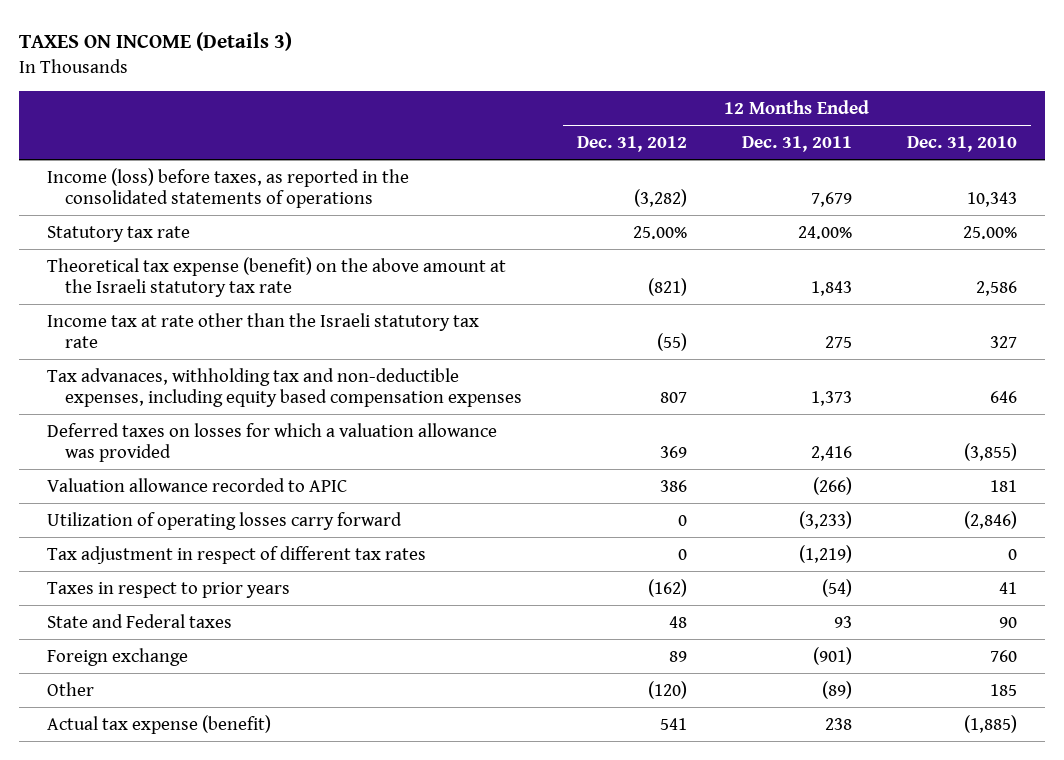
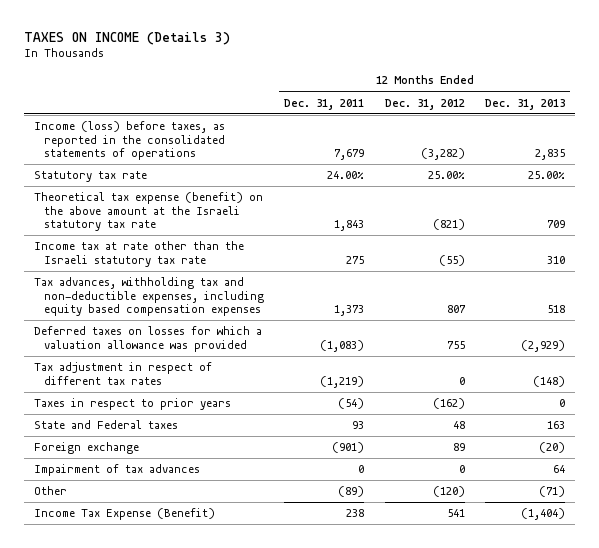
- | 12 Months Ended Dec. 31, 2012 | 12 Months Ended Dec. 31, 2011 | 12 Months Ended Dec. 31, 2010
+ | 12 Months Ended Dec. 31, 2011 | 12 Months Ended Dec. 31, 2012 | 12 Months Ended Dec. 31, 2013
- Tax advanaces, withholding tax and non-deductible expenses, including equity based compensation expenses | 807 | 1,373 | 646
- Deferred taxes on losses for which a valuation allowance was provided | 369 | 2,416 | (3,855)
- Valuation allowance recorded to APIC | 386 | (266) | 181
- Utilization of operating losses carry forward | 0 | (3,233) | (2,846)
+ Tax advances, withholding tax and non-deductible expenses, including equity based compensation expenses | 1,373 | 807 | 518
+ Deferred taxes on losses for which a valuation allowance was provided | (1,083) | 755 | (2,929)
+ Impairment of tax advances | 0 | 0 | 64
- Actual tax expense (benefit) | 541 | 238 | (1,885)
+ Income Tax Expense (Benefit) | 238 | 541 | (1,404)

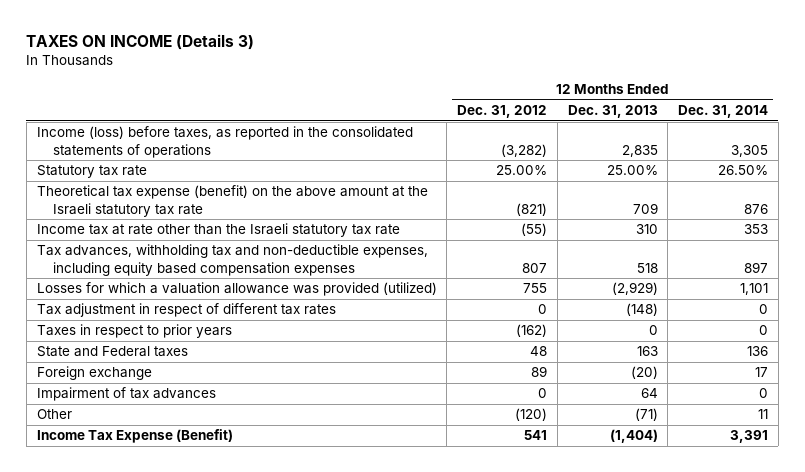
- | 12 Months Ended Dec. 31, 2011 | 12 Months Ended Dec. 31, 2012 | 12 Months Ended Dec. 31, 2013
+ | 12 Months Ended Dec. 31, 2012 | 12 Months Ended Dec. 31, 2013 | 12 Months Ended Dec. 31, 2014
- Deferred taxes on losses for which a valuation allowance was provided | (1,083) | 755 | (2,929)
+ Losses for which a valuation allowance was provided (utilized) | 755 | (2,929) | 1,101

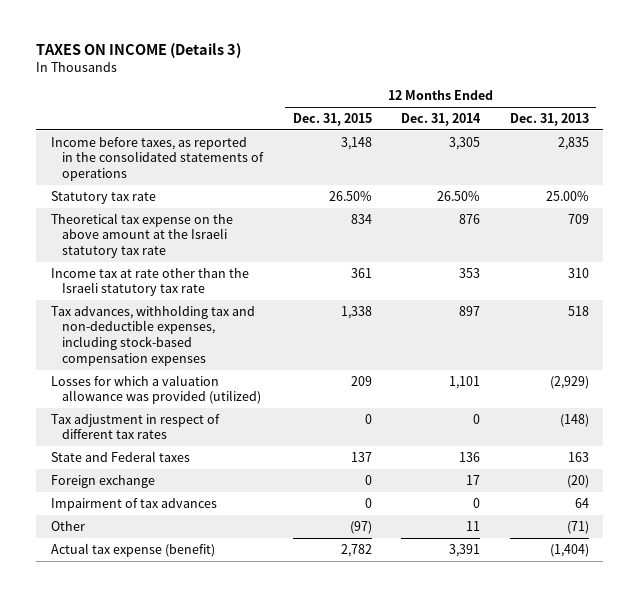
- | 12 Months Ended Dec. 31, 2012 | 12 Months Ended Dec. 31, 2013 | 12 Months Ended Dec. 31, 2014
+ | 12 Months Ended Dec. 31, 2015 | 12 Months Ended Dec. 31, 2014 | 12 Months Ended Dec. 31, 2013
- Income (loss) before taxes, as reported in the consolidated statements of operations | (3,282) | 2,835 | 3,305
+ Income before taxes, as reported in the consolidated statements of operations | 3,148 | 3,305 | 2,835
- Theoretical tax expense (benefit) on the above amount at the Israeli statutory tax rate | (821) | 709 | 876
+ Theoretical tax expense on the above amount at the Israeli statutory tax rate | 834 | 876 | 709
- Tax advances, withholding tax and non-deductible expenses, including equity based compensation expenses | 807 | 518 | 897
+ Tax advances, withholding tax and non-deductible expenses, including stock-based compensation expenses | 1,338 | 897 | 518
- Taxes in respect to prior years | (162) | 0 | 0
- Income Tax Expense (Benefit) | 541 | (1,404) | 3,391
+ Actual tax expense (benefit) | 2,782 | 3,391 | (1,404)

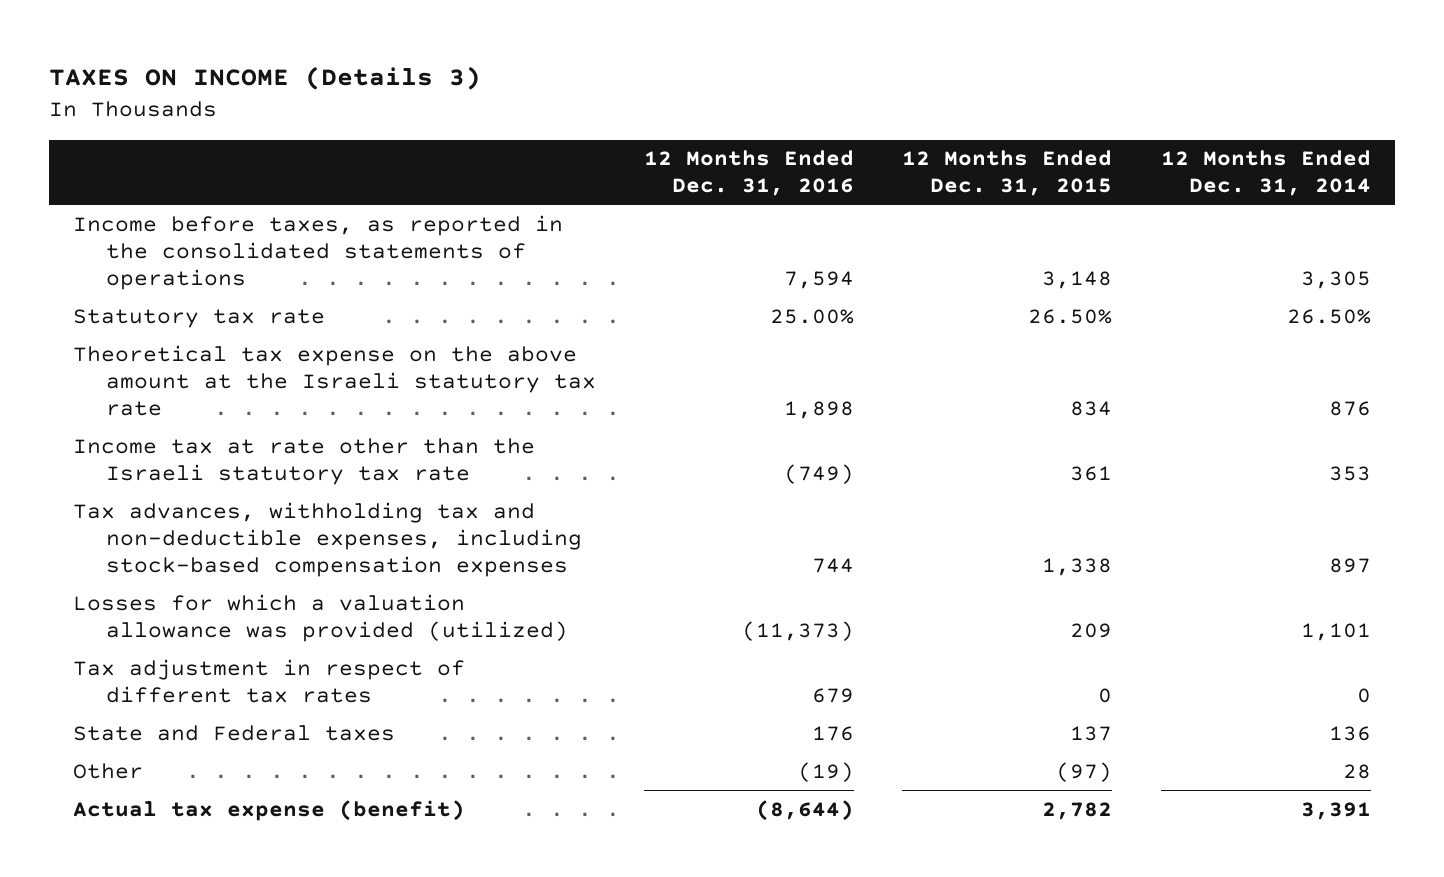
- | 12 Months Ended Dec. 31, 2015 | 12 Months Ended Dec. 31, 2014 | 12 Months Ended Dec. 31, 2013
+ | 12 Months Ended Dec. 31, 2016 | 12 Months Ended Dec. 31, 2015 | 12 Months Ended Dec. 31, 2014
- Foreign exchange | 0 | 17 | (20)
- Impairment of tax advances | 0 | 0 | 64
- Other | (97) | 11 | (71)
+ Other | (19) | (97) | 28

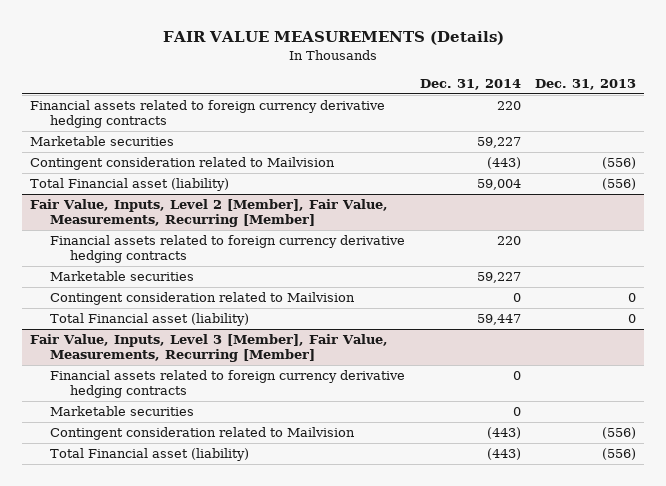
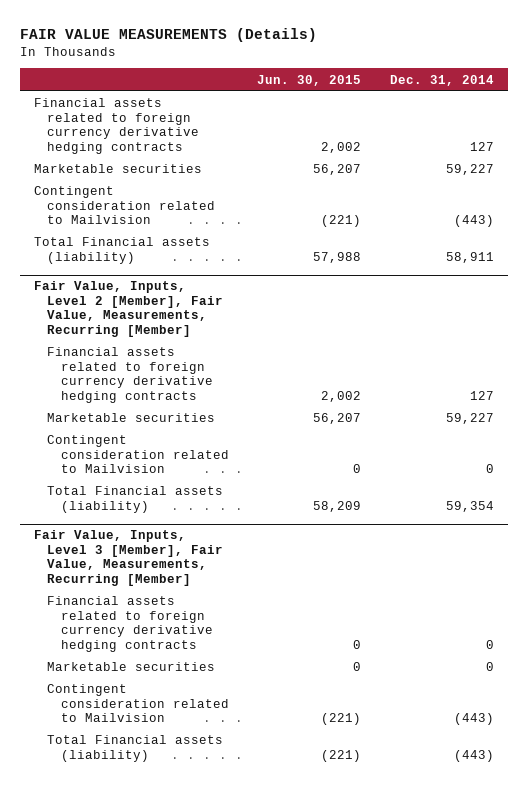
- | Dec. 31, 2014 | Dec. 31, 2013
+ | Jun. 30, 2015 | Dec. 31, 2014
- Financial assets related to foreign currency derivative hedging contracts | 220 |
+ Financial assets related to foreign currency derivative hedging contracts | 2,002 | 127
- Total Financial asset (liability) | 59,004 | (556)
+ Total Financial assets (liability) | 57,988 | 58,911
@ Fair Value, Inputs, Level 2 [Member], Fair Value, Measurements, Recurring [Member]
- Financial assets related to foreign currency derivative hedging contracts | 220 |
+ Financial assets related to foreign currency derivative hedging contracts | 2,002 | 127
- Total Financial asset (liability) | 59,447 | 0
+ Total Financial assets (liability) | 58,209 | 59,354
@ Fair Value, Inputs, Level 3 [Member], Fair Value, Measurements, Recurring [Member]
- Total Financial asset (liability) | (443) | (556)
+ Total Financial assets (liability) | (221) | (443)

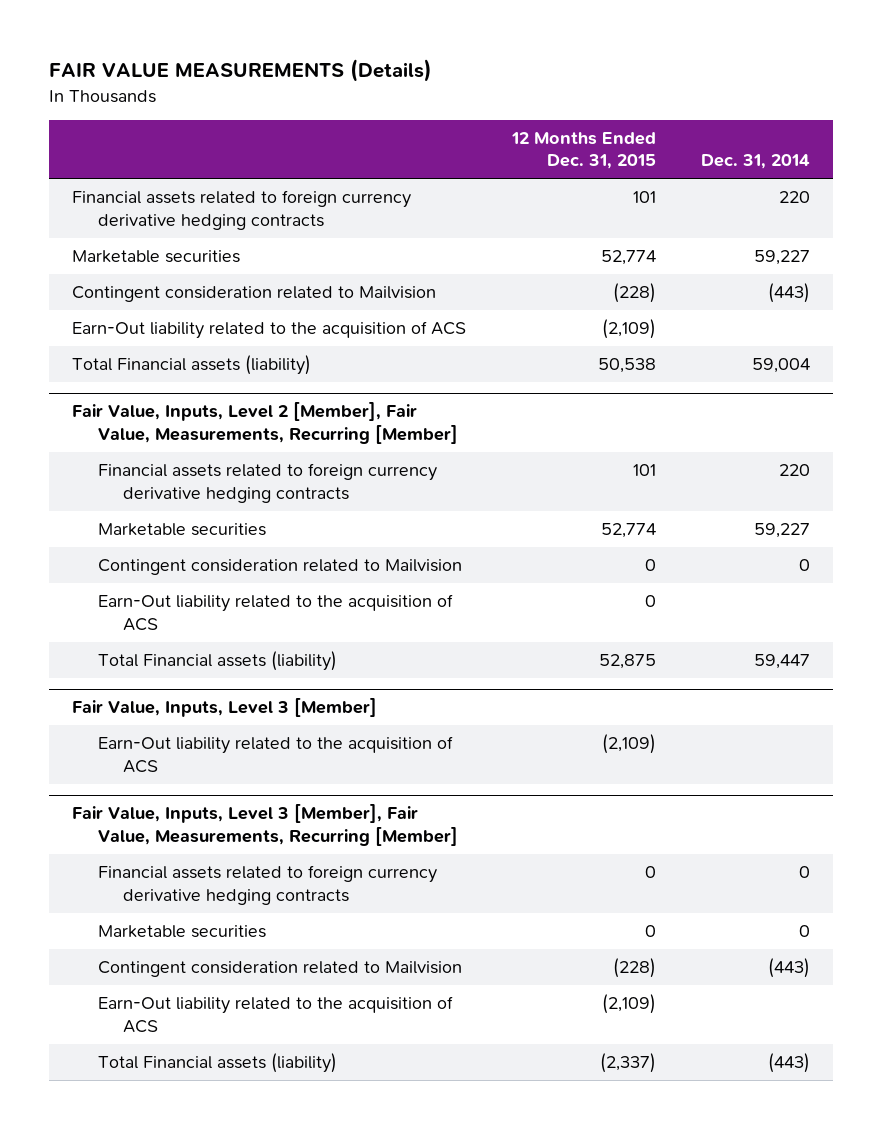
- | Jun. 30, 2015 | Dec. 31, 2014
+ | 12 Months Ended Dec. 31, 2015 | Dec. 31, 2014
- Financial assets related to foreign currency derivative hedging contracts | 2,002 | 127
+ Financial assets related to foreign currency derivative hedging contracts | 101 | 220
- Total Financial assets (liability) | 57,988 | 58,911
+ Earn-Out liability related to the acquisition of ACS | (2,109) |
+ Total Financial assets (liability) | 50,538 | 59,004
@ Fair Value, Inputs, Level 2 [Member], Fair Value, Measurements, Recurring [Member]
- Financial assets related to foreign currency derivative hedging contracts | 2,002 | 127
+ Financial assets related to foreign currency derivative hedging contracts | 101 | 220
- Total Financial assets (liability) | 58,209 | 59,354
+ Earn-Out liability related to the acquisition of ACS | 0 |
+ Total Financial assets (liability) | 52,875 | 59,447
+ Fair Value, Inputs, Level 3 [Member]
+ Earn-Out liability related to the acquisition of ACS | (2,109) |
@ Fair Value, Inputs, Level 3 [Member], Fair Value, Measurements, Recurring [Member]
+ Earn-Out liability related to the acquisition of ACS | (2,109) |

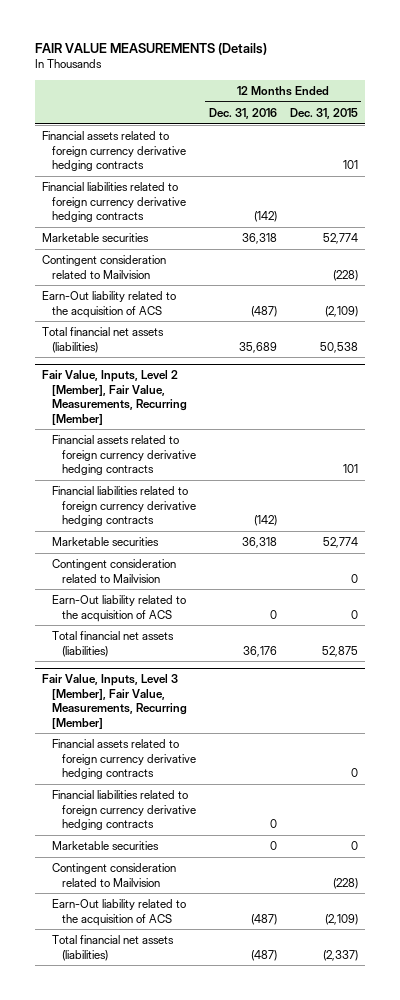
- | 12 Months Ended Dec. 31, 2015 | Dec. 31, 2014
+ | 12 Months Ended Dec. 31, 2016 | 12 Months Ended Dec. 31, 2015
+ Financial liabilities related to foreign currency derivative hedging contracts | (142) |
- Total Financial assets (liability) | 50,538 | 59,004
+ Total financial net assets (liabilities) | 35,689 | 50,538
@ Fair Value, Inputs, Level 2 [Member], Fair Value, Measurements, Recurring [Member]
+ Financial liabilities related to foreign currency derivative hedging contracts | (142) |
- Total Financial assets (liability) | 52,875 | 59,447
- Fair Value, Inputs, Level 3 [Member]
- Earn-Out liability related to the acquisition of ACS | (2,109) |
@ Fair Value, Inputs, Level 2 [Member], Fair Value, Measurements, Recurring [Member]
+ Total financial net assets (liabilities) | 36,176 | 52,875
@ Fair Value, Inputs, Level 3 [Member], Fair Value, Measurements, Recurring [Member]
+ Financial liabilities related to foreign currency derivative hedging contracts | 0 |
- Total Financial assets (liability) | (2,337) | (443)
+ Total financial net assets (liabilities) | (487) | (2,337)

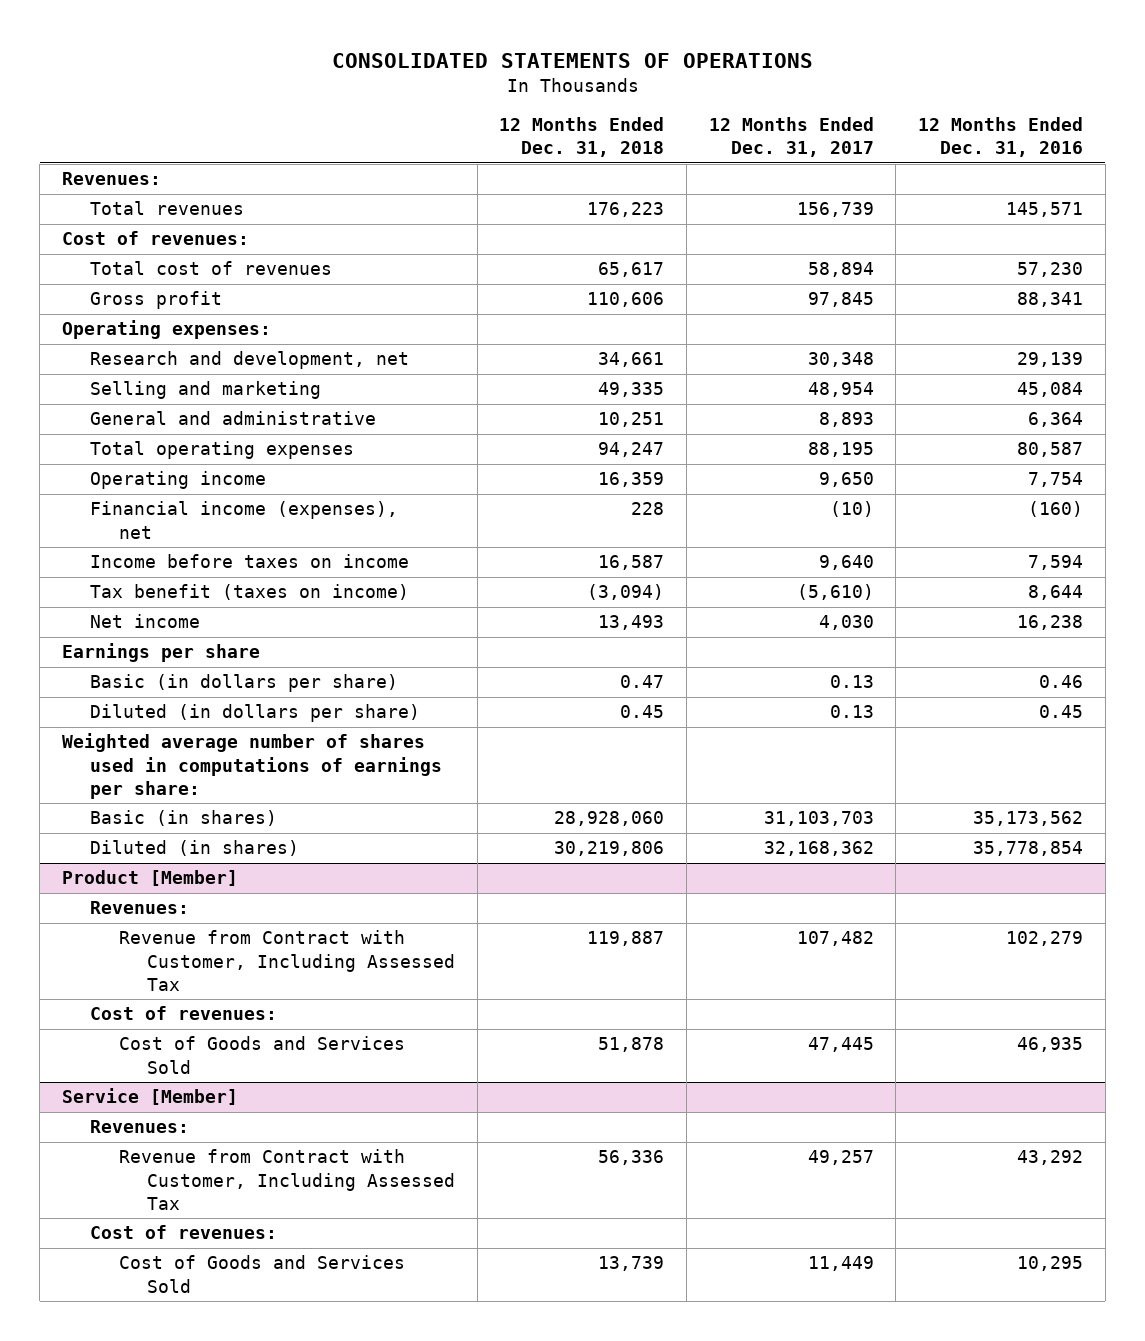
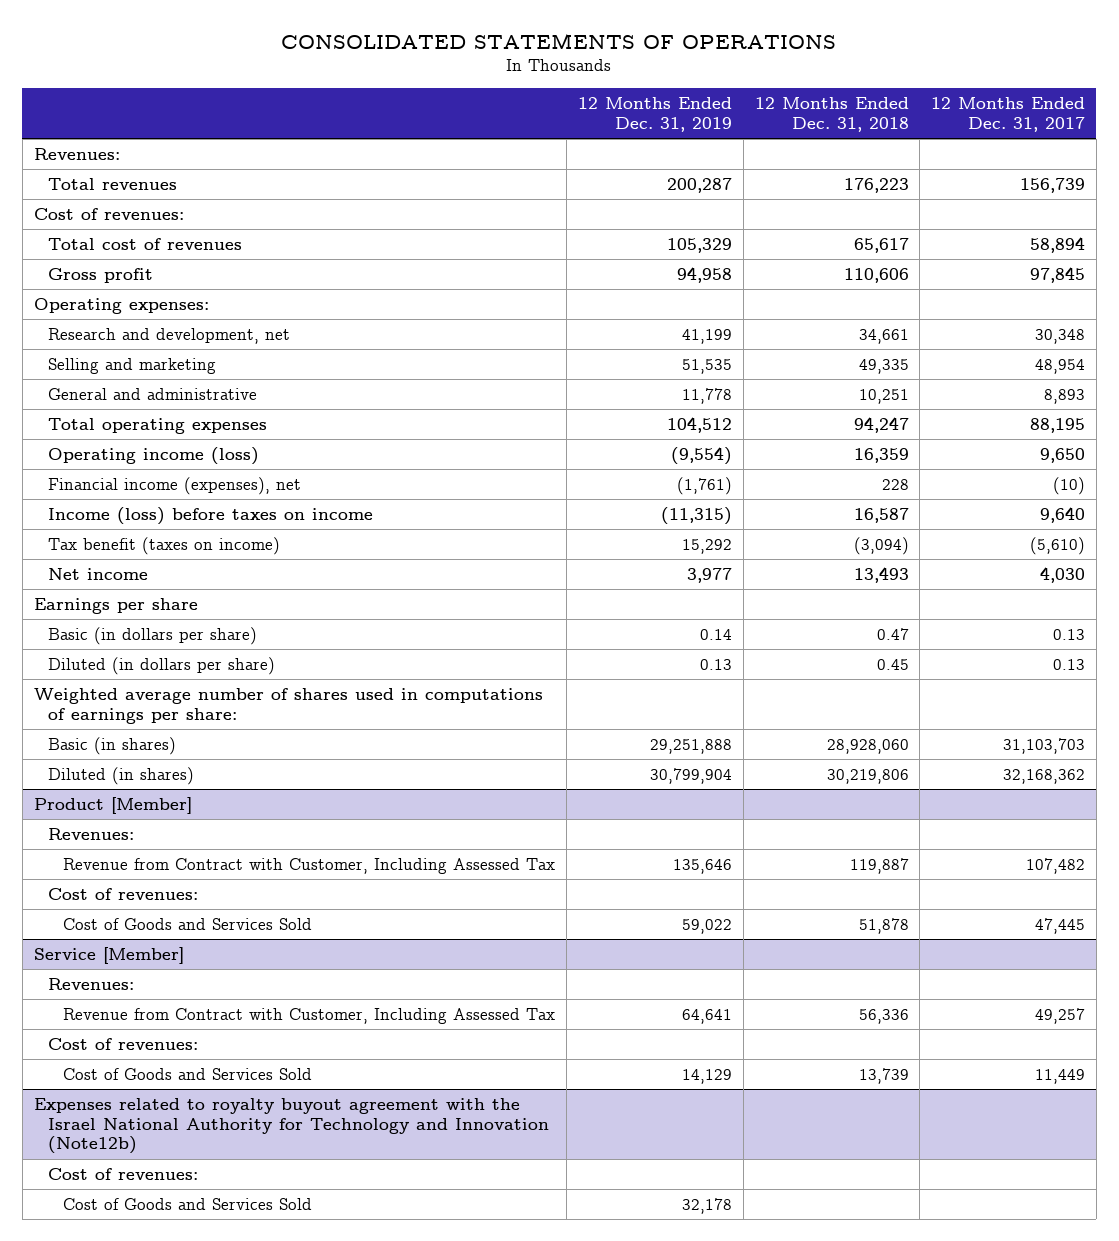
- | 12 Months Ended Dec. 31, 2018 | 12 Months Ended Dec. 31, 2017 | 12 Months Ended Dec. 31, 2016
+ | 12 Months Ended Dec. 31, 2019 | 12 Months Ended Dec. 31, 2018 | 12 Months Ended Dec. 31, 2017
- Operating income | 16,359 | 9,650 | 7,754
+ Operating income (loss) | (9,554) | 16,359 | 9,650
- Income before taxes on income | 16,587 | 9,640 | 7,594
+ Income (loss) before taxes on income | (11,315) | 16,587 | 9,640
+ Expenses related to royalty buyout agreement with the Israel National Authority for Technology and Innovation (Note12b)
+ Cost of revenues:
+ Cost of Goods and Services Sold | 32,178 | |

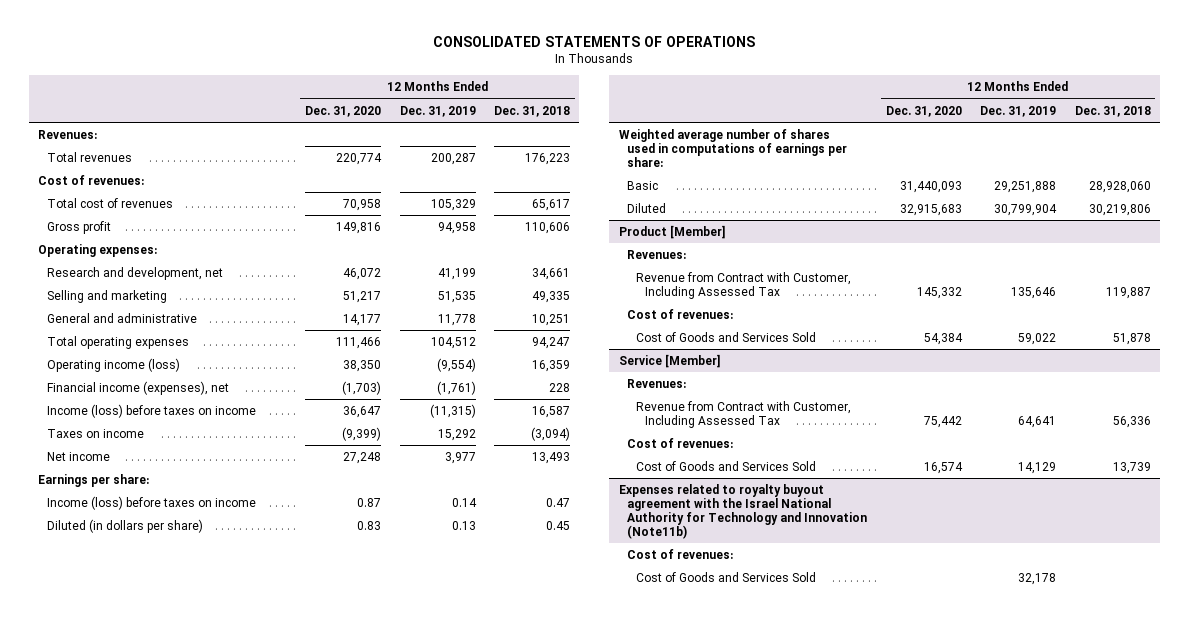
- | 12 Months Ended Dec. 31, 2019 | 12 Months Ended Dec. 31, 2018 | 12 Months Ended Dec. 31, 2017
+ | 12 Months Ended Dec. 31, 2020 | 12 Months Ended Dec. 31, 2019 | 12 Months Ended Dec. 31, 2018
- Tax benefit (taxes on income) | 15,292 | (3,094) | (5,610)
+ Taxes on income | (9,399) | 15,292 | (3,094)
- Earnings per share
- Basic (in dollars per share) | 0.14 | 0.47 | 0.13
+ Earnings per share:
+ Income (loss) before taxes on income | 0.87 | 0.14 | 0.47
- Basic (in shares) | 29,251,888 | 28,928,060 | 31,103,703
- Diluted (in shares) | 30,799,904 | 30,219,806 | 32,168,362
+ Basic | 31,440,093 | 29,251,888 | 28,928,060
+ Diluted | 32,915,683 | 30,799,904 | 30,219,806
- Expenses related to royalty buyout agreement with the Israel National Authority for Technology and Innovation (Note12b)
+ Expenses related to royalty buyout agreement with the Israel National Authority for Technology and Innovation (Note11b)

